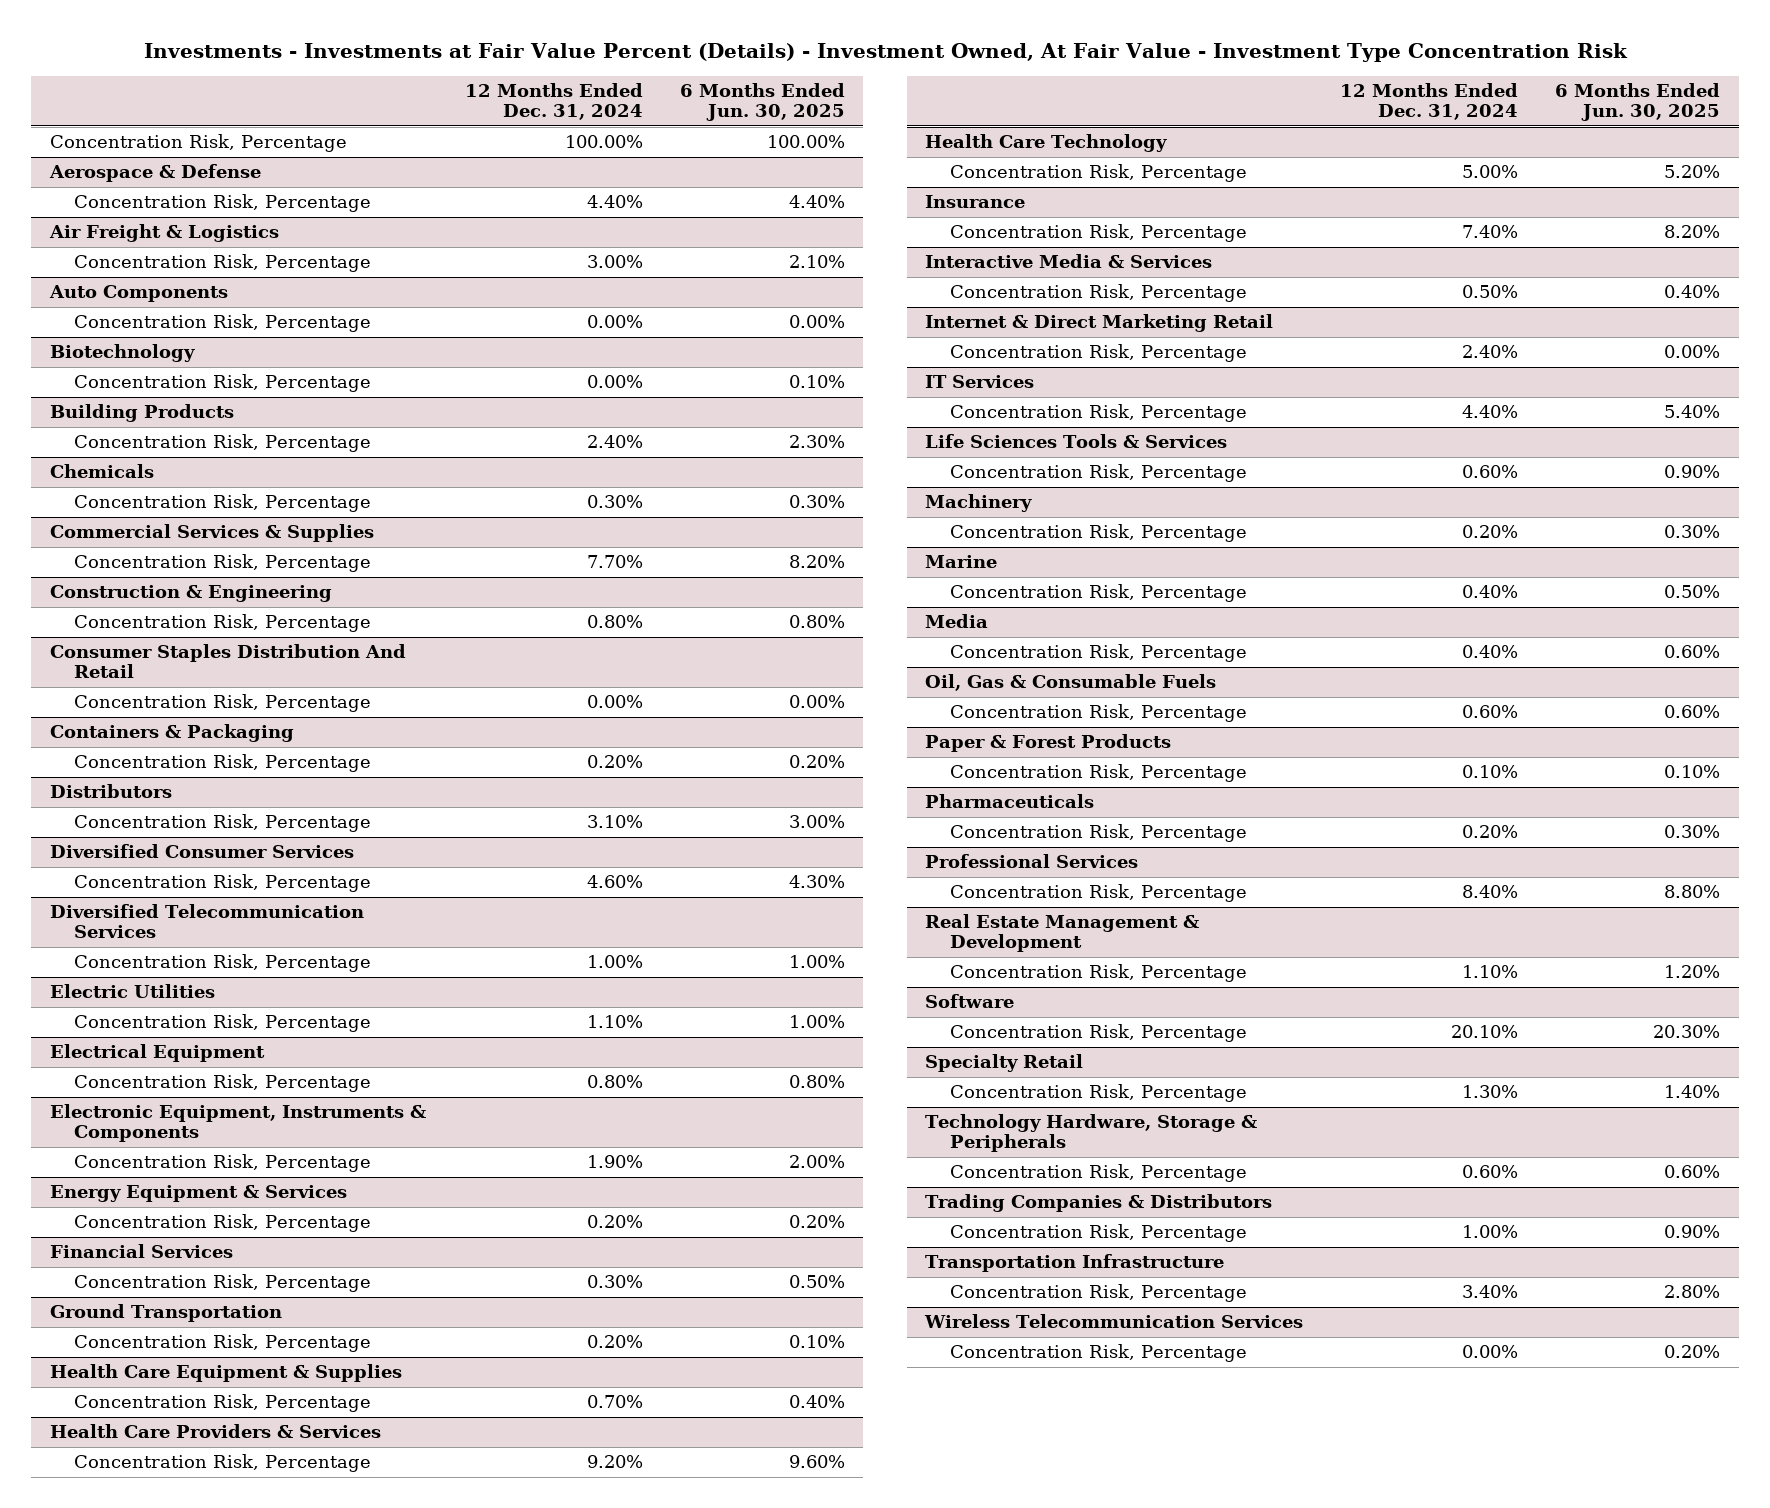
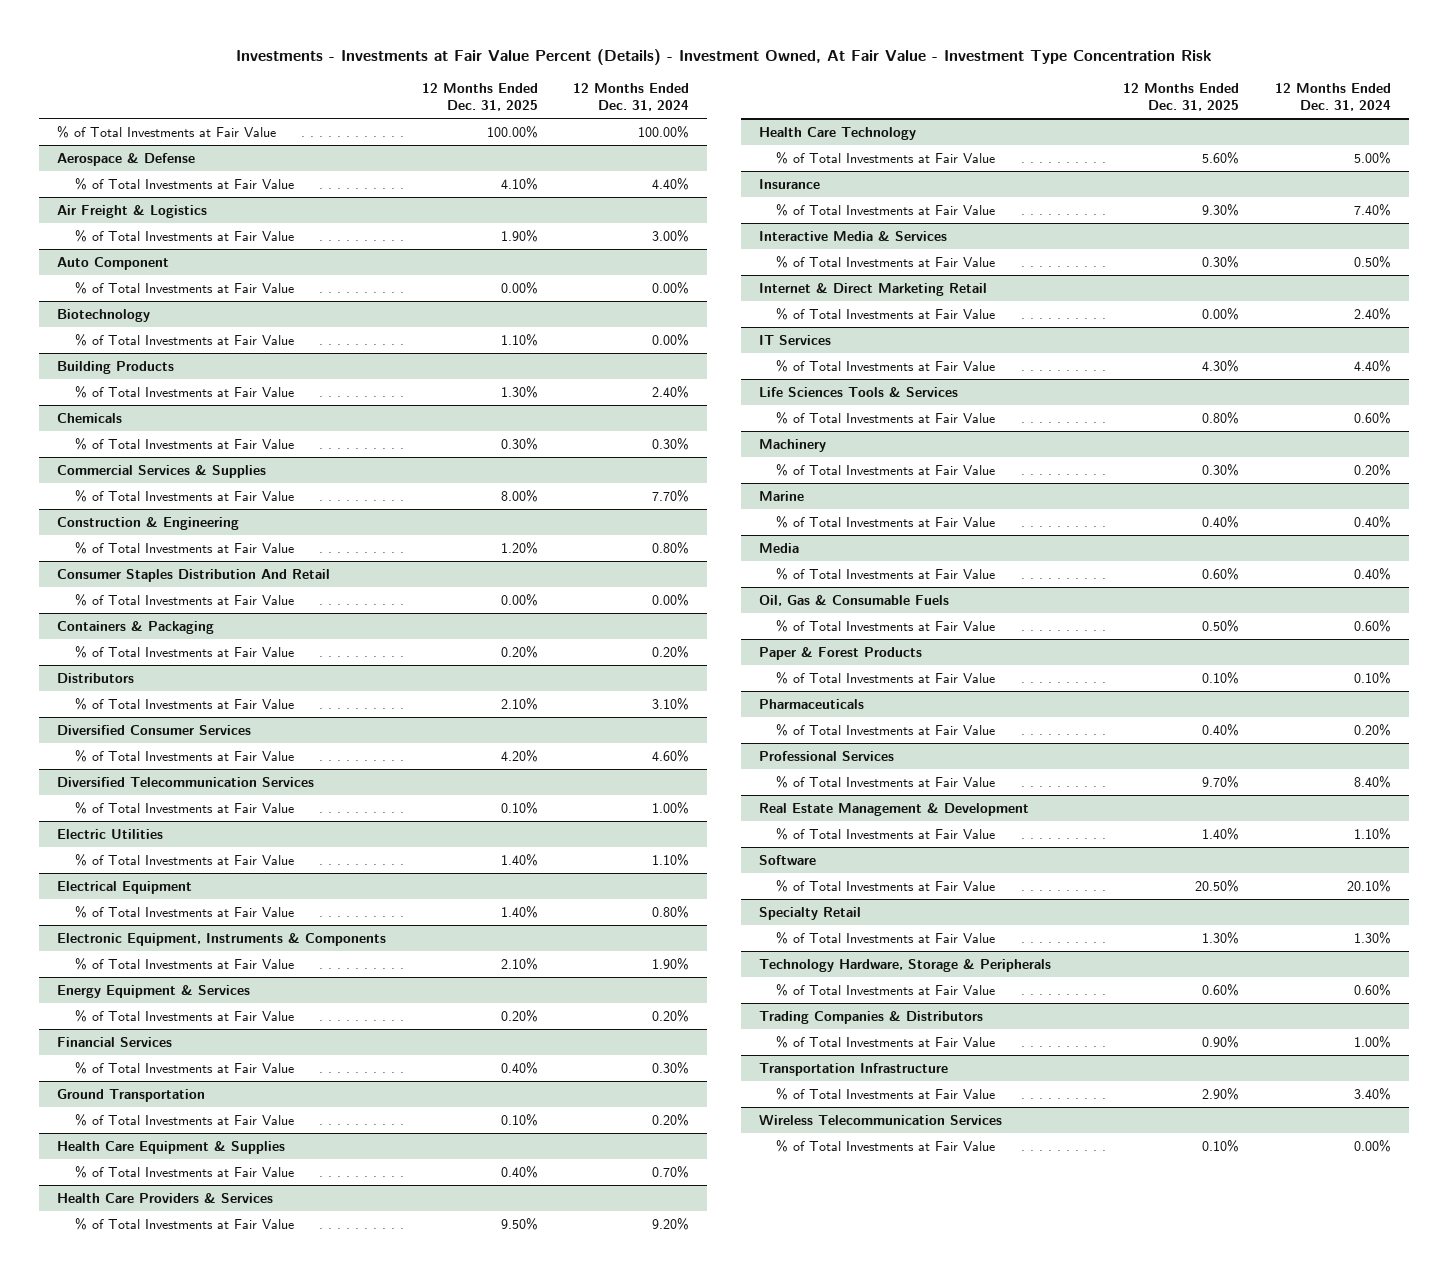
- | 12 Months Ended Dec. 31, 2024 | 6 Months Ended Jun. 30, 2025
+ | 12 Months Ended Dec. 31, 2025 | 12 Months Ended Dec. 31, 2024
- Concentration Risk, Percentage | 100.00% | 100.00%
+ % of Total Investments at Fair Value | 100.00% | 100.00%
@ Aerospace & Defense
- Concentration Risk, Percentage | 4.40% | 4.40%
+ % of Total Investments at Fair Value | 4.10% | 4.40%
@ Air Freight & Logistics
- Concentration Risk, Percentage | 3.00% | 2.10%
- Auto Components
- Concentration Risk, Percentage | 0.00% | 0.00%
@ Air Freight & Logistics
+ % of Total Investments at Fair Value | 1.90% | 3.00%
+ Auto Component
+ % of Total Investments at Fair Value | 0.00% | 0.00%
@ Biotechnology
- Concentration Risk, Percentage | 0.00% | 0.10%
+ % of Total Investments at Fair Value | 1.10% | 0.00%
@ Building Products
- Concentration Risk, Percentage | 2.40% | 2.30%
+ % of Total Investments at Fair Value | 1.30% | 2.40%
@ Chemicals
- Concentration Risk, Percentage | 0.30% | 0.30%
+ % of Total Investments at Fair Value | 0.30% | 0.30%
@ Commercial Services & Supplies
- Concentration Risk, Percentage | 7.70% | 8.20%
+ % of Total Investments at Fair Value | 8.00% | 7.70%
@ Construction & Engineering
- Concentration Risk, Percentage | 0.80% | 0.80%
+ % of Total Investments at Fair Value | 1.20% | 0.80%
@ Consumer Staples Distribution And Retail
- Concentration Risk, Percentage | 0.00% | 0.00%
+ % of Total Investments at Fair Value | 0.00% | 0.00%
@ Containers & Packaging
- Concentration Risk, Percentage | 0.20% | 0.20%
+ % of Total Investments at Fair Value | 0.20% | 0.20%
@ Distributors
- Concentration Risk, Percentage | 3.10% | 3.00%
+ % of Total Investments at Fair Value | 2.10% | 3.10%
@ Diversified Consumer Services
- Concentration Risk, Percentage | 4.60% | 4.30%
+ % of Total Investments at Fair Value | 4.20% | 4.60%
@ Diversified Telecommunication Services
- Concentration Risk, Percentage | 1.00% | 1.00%
+ % of Total Investments at Fair Value | 0.10% | 1.00%
@ Electric Utilities
- Concentration Risk, Percentage | 1.10% | 1.00%
+ % of Total Investments at Fair Value | 1.40% | 1.10%
@ Electrical Equipment
- Concentration Risk, Percentage | 0.80% | 0.80%
+ % of Total Investments at Fair Value | 1.40% | 0.80%
@ Electronic Equipment, Instruments & Components
- Concentration Risk, Percentage | 1.90% | 2.00%
+ % of Total Investments at Fair Value | 2.10% | 1.90%
@ Energy Equipment & Services
- Concentration Risk, Percentage | 0.20% | 0.20%
+ % of Total Investments at Fair Value | 0.20% | 0.20%
@ Financial Services
- Concentration Risk, Percentage | 0.30% | 0.50%
+ % of Total Investments at Fair Value | 0.40% | 0.30%
@ Ground Transportation
- Concentration Risk, Percentage | 0.20% | 0.10%
+ % of Total Investments at Fair Value | 0.10% | 0.20%
@ Health Care Equipment & Supplies
- Concentration Risk, Percentage | 0.70% | 0.40%
+ % of Total Investments at Fair Value | 0.40% | 0.70%
@ Health Care Providers & Services
- Concentration Risk, Percentage | 9.20% | 9.60%
+ % of Total Investments at Fair Value | 9.50% | 9.20%
@ Health Care Technology
- Concentration Risk, Percentage | 5.00% | 5.20%
+ % of Total Investments at Fair Value | 5.60% | 5.00%
@ Insurance
- Concentration Risk, Percentage | 7.40% | 8.20%
+ % of Total Investments at Fair Value | 9.30% | 7.40%
@ Interactive Media & Services
- Concentration Risk, Percentage | 0.50% | 0.40%
+ % of Total Investments at Fair Value | 0.30% | 0.50%
@ Internet & Direct Marketing Retail
- Concentration Risk, Percentage | 2.40% | 0.00%
+ % of Total Investments at Fair Value | 0.00% | 2.40%
@ IT Services
- Concentration Risk, Percentage | 4.40% | 5.40%
+ % of Total Investments at Fair Value | 4.30% | 4.40%
@ Life Sciences Tools & Services
- Concentration Risk, Percentage | 0.60% | 0.90%
+ % of Total Investments at Fair Value | 0.80% | 0.60%
@ Machinery
- Concentration Risk, Percentage | 0.20% | 0.30%
+ % of Total Investments at Fair Value | 0.30% | 0.20%
@ Marine
- Concentration Risk, Percentage | 0.40% | 0.50%
+ % of Total Investments at Fair Value | 0.40% | 0.40%
@ Media
- Concentration Risk, Percentage | 0.40% | 0.60%
+ % of Total Investments at Fair Value | 0.60% | 0.40%
@ Oil, Gas & Consumable Fuels
- Concentration Risk, Percentage | 0.60% | 0.60%
+ % of Total Investments at Fair Value | 0.50% | 0.60%
@ Paper & Forest Products
- Concentration Risk, Percentage | 0.10% | 0.10%
+ % of Total Investments at Fair Value | 0.10% | 0.10%
@ Pharmaceuticals
- Concentration Risk, Percentage | 0.20% | 0.30%
+ % of Total Investments at Fair Value | 0.40% | 0.20%
@ Professional Services
- Concentration Risk, Percentage | 8.40% | 8.80%
+ % of Total Investments at Fair Value | 9.70% | 8.40%
@ Real Estate Management & Development
- Concentration Risk, Percentage | 1.10% | 1.20%
+ % of Total Investments at Fair Value | 1.40% | 1.10%
@ Software
- Concentration Risk, Percentage | 20.10% | 20.30%
+ % of Total Investments at Fair Value | 20.50% | 20.10%
@ Specialty Retail
- Concentration Risk, Percentage | 1.30% | 1.40%
+ % of Total Investments at Fair Value | 1.30% | 1.30%
@ Technology Hardware, Storage & Peripherals
- Concentration Risk, Percentage | 0.60% | 0.60%
+ % of Total Investments at Fair Value | 0.60% | 0.60%
@ Trading Companies & Distributors
- Concentration Risk, Percentage | 1.00% | 0.90%
+ % of Total Investments at Fair Value | 0.90% | 1.00%
@ Transportation Infrastructure
- Concentration Risk, Percentage | 3.40% | 2.80%
+ % of Total Investments at Fair Value | 2.90% | 3.40%
@ Wireless Telecommunication Services
- Concentration Risk, Percentage | 0.00% | 0.20%
+ % of Total Investments at Fair Value | 0.10% | 0.00%

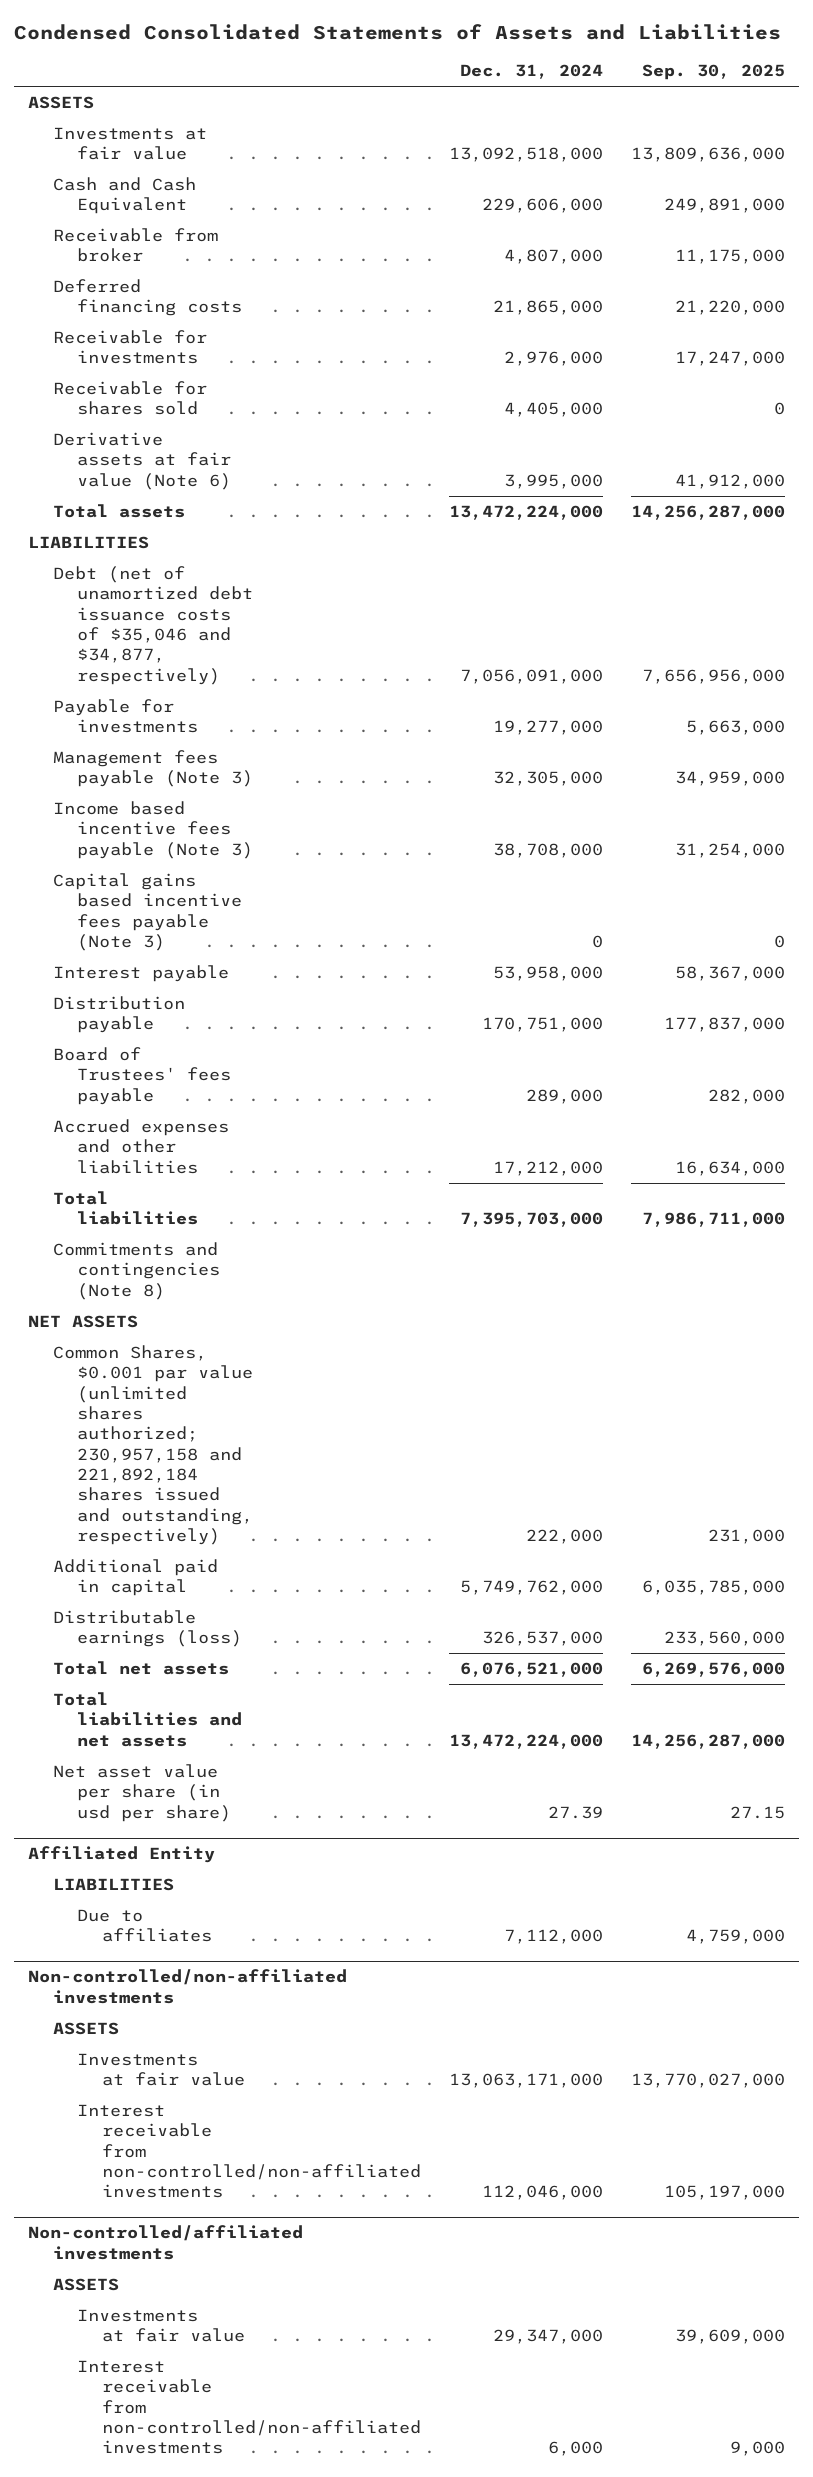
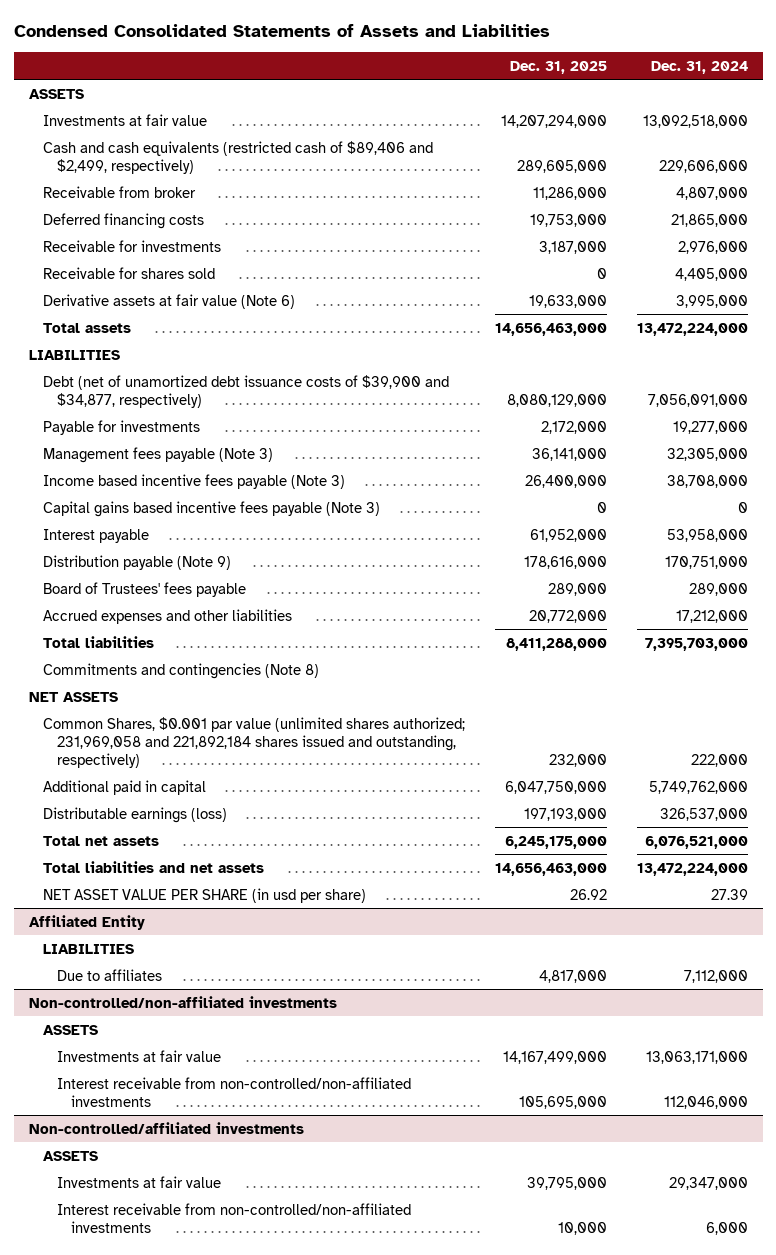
- | Dec. 31, 2024 | Sep. 30, 2025
+ | Dec. 31, 2025 | Dec. 31, 2024
- Cash and Cash Equivalent | 229,606,000 | 249,891,000
+ Cash and cash equivalents (restricted cash of $89,406 and $2,499, respectively) | 289,605,000 | 229,606,000
- Debt (net of unamortized debt issuance costs of $35,046 and $34,877, respectively) | 7,056,091,000 | 7,656,956,000
+ Debt (net of unamortized debt issuance costs of $39,900 and $34,877, respectively) | 8,080,129,000 | 7,056,091,000
- Distribution payable | 170,751,000 | 177,837,000
+ Distribution payable (Note 9) | 178,616,000 | 170,751,000
- Common Shares, $0.001 par value (unlimited shares authorized; 230,957,158 and 221,892,184 shares issued and outstanding, respectively) | 222,000 | 231,000
+ Common Shares, $0.001 par value (unlimited shares authorized; 231,969,058 and 221,892,184 shares issued and outstanding, respectively) | 232,000 | 222,000
- Net asset value per share (in usd per share) | 27.39 | 27.15
+ NET ASSET VALUE PER SHARE (in usd per share) | 26.92 | 27.39

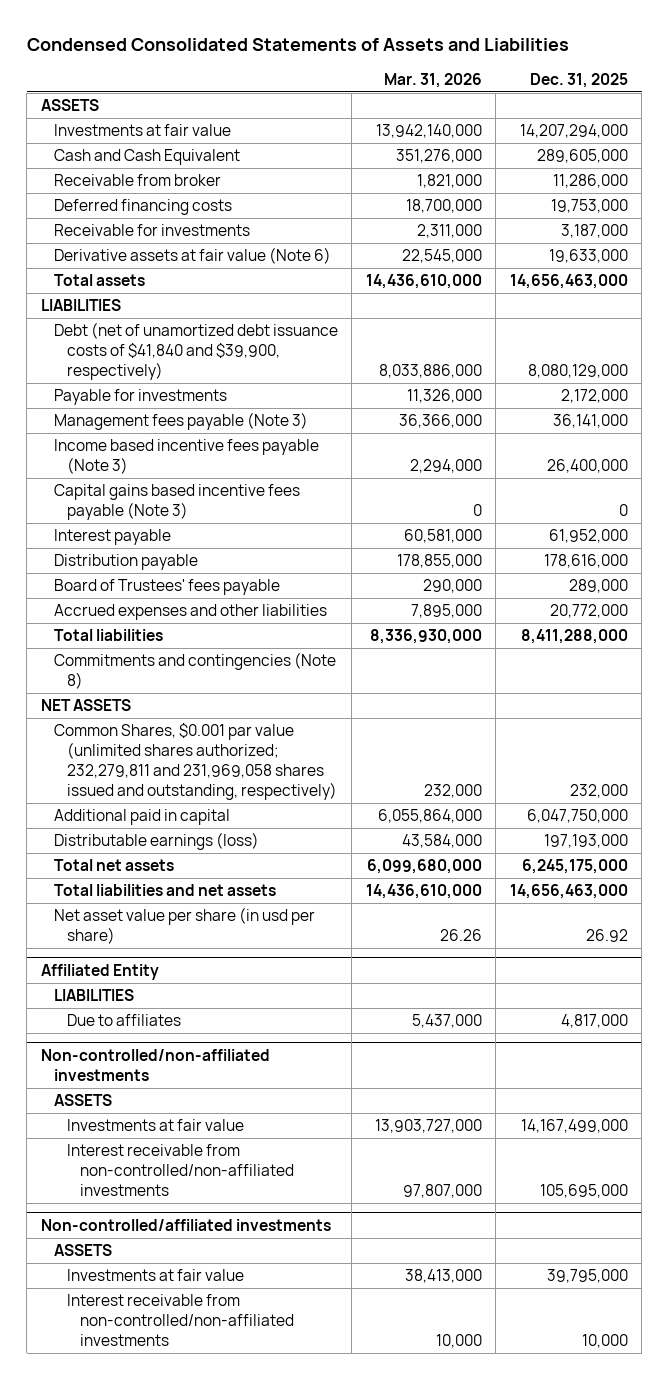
- | Dec. 31, 2025 | Dec. 31, 2024
+ | Mar. 31, 2026 | Dec. 31, 2025
- Cash and cash equivalents (restricted cash of $89,406 and $2,499, respectively) | 289,605,000 | 229,606,000
+ Cash and Cash Equivalent | 351,276,000 | 289,605,000
- Receivable for shares sold | 0 | 4,405,000
- Debt (net of unamortized debt issuance costs of $39,900 and $34,877, respectively) | 8,080,129,000 | 7,056,091,000
+ Debt (net of unamortized debt issuance costs of $41,840 and $39,900, respectively) | 8,033,886,000 | 8,080,129,000
- Distribution payable (Note 9) | 178,616,000 | 170,751,000
+ Distribution payable | 178,855,000 | 178,616,000
- Common Shares, $0.001 par value (unlimited shares authorized; 231,969,058 and 221,892,184 shares issued and outstanding, respectively) | 232,000 | 222,000
+ Common Shares, $0.001 par value (unlimited shares authorized; 232,279,811 and 231,969,058 shares issued and outstanding, respectively) | 232,000 | 232,000
- NET ASSET VALUE PER SHARE (in usd per share) | 26.92 | 27.39
+ Net asset value per share (in usd per share) | 26.26 | 26.92

